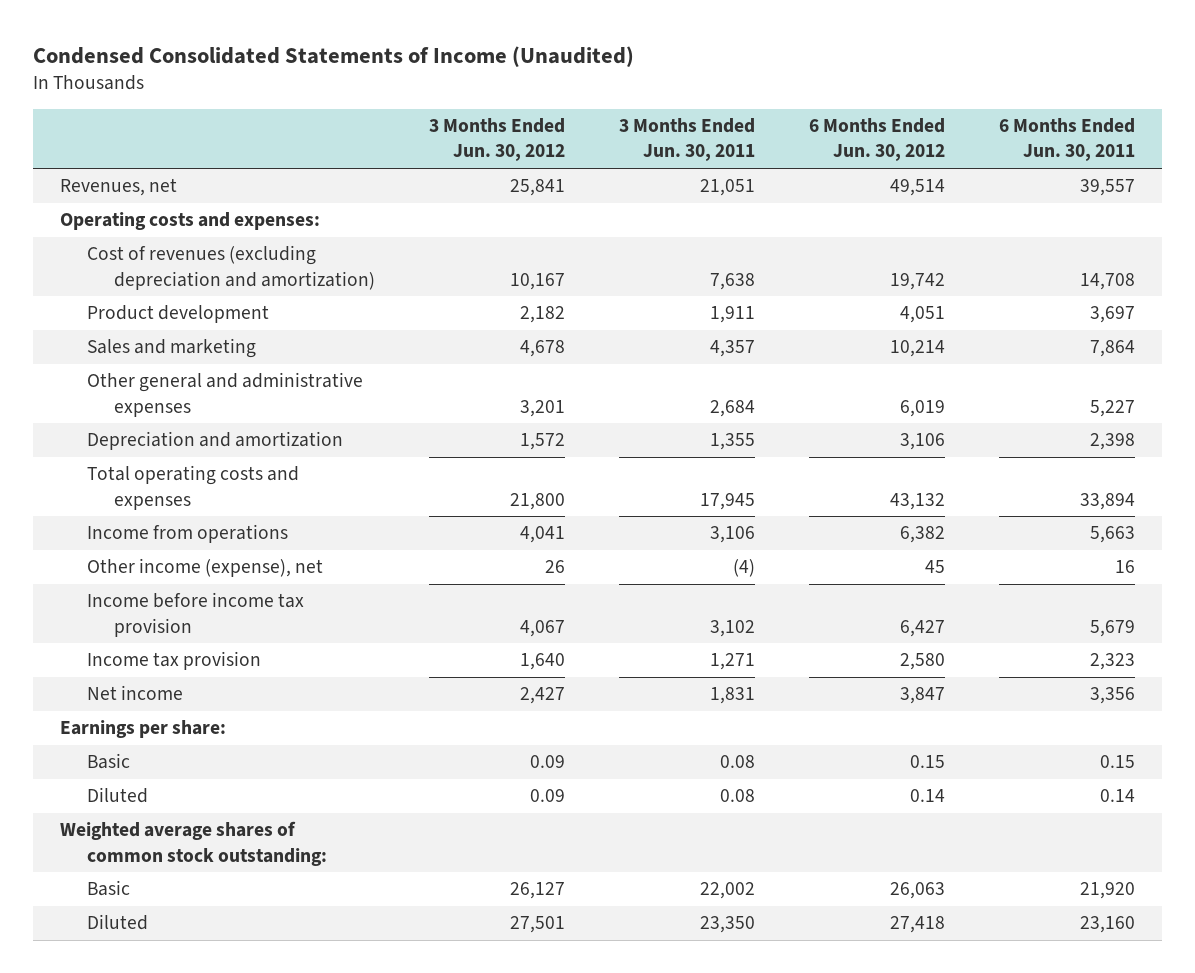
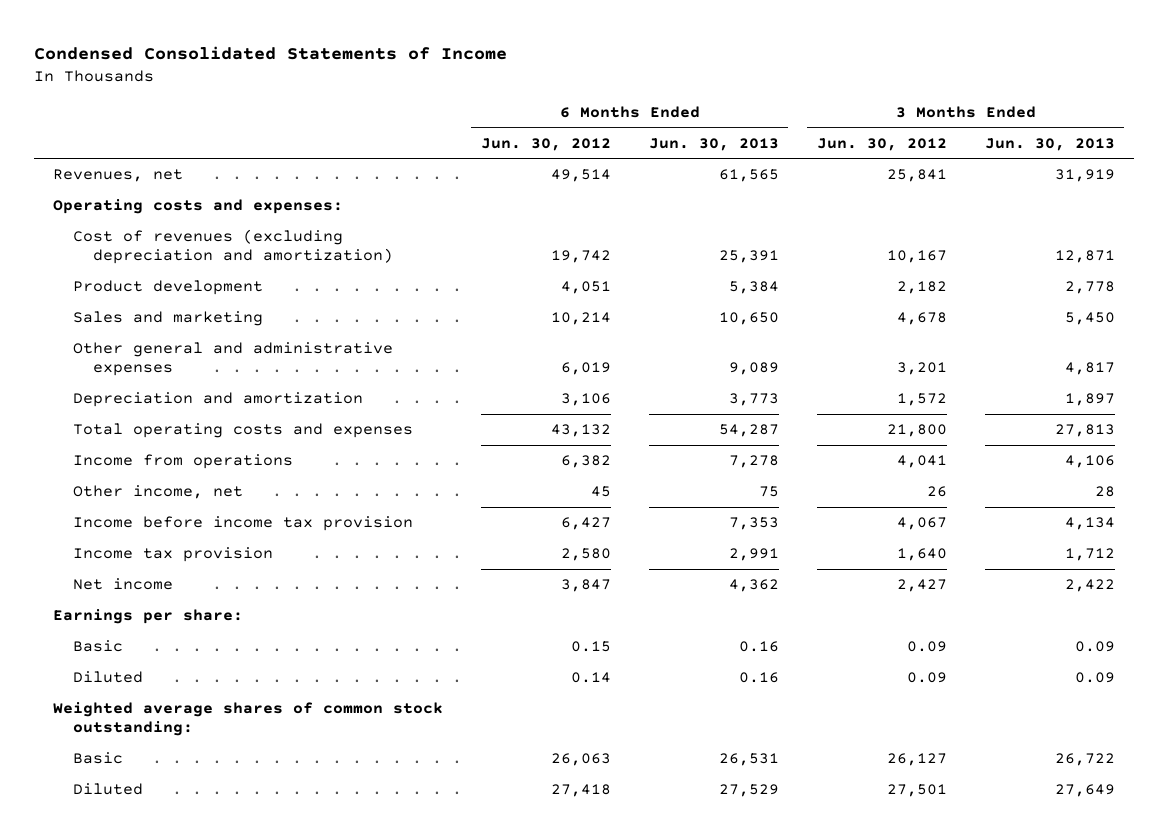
- Condensed Consolidated Statements of Income (Unaudited)
+ Condensed Consolidated Statements of Income
- | 3 Months Ended Jun. 30, 2012 | 3 Months Ended Jun. 30, 2011 | 6 Months Ended Jun. 30, 2012 | 6 Months Ended Jun. 30, 2011
+ | 6 Months Ended Jun. 30, 2012 | 6 Months Ended Jun. 30, 2013 | 3 Months Ended Jun. 30, 2012 | 3 Months Ended Jun. 30, 2013
- Other income (expense), net | 26 | (4) | 45 | 16
+ Other income, net | 45 | 75 | 26 | 28

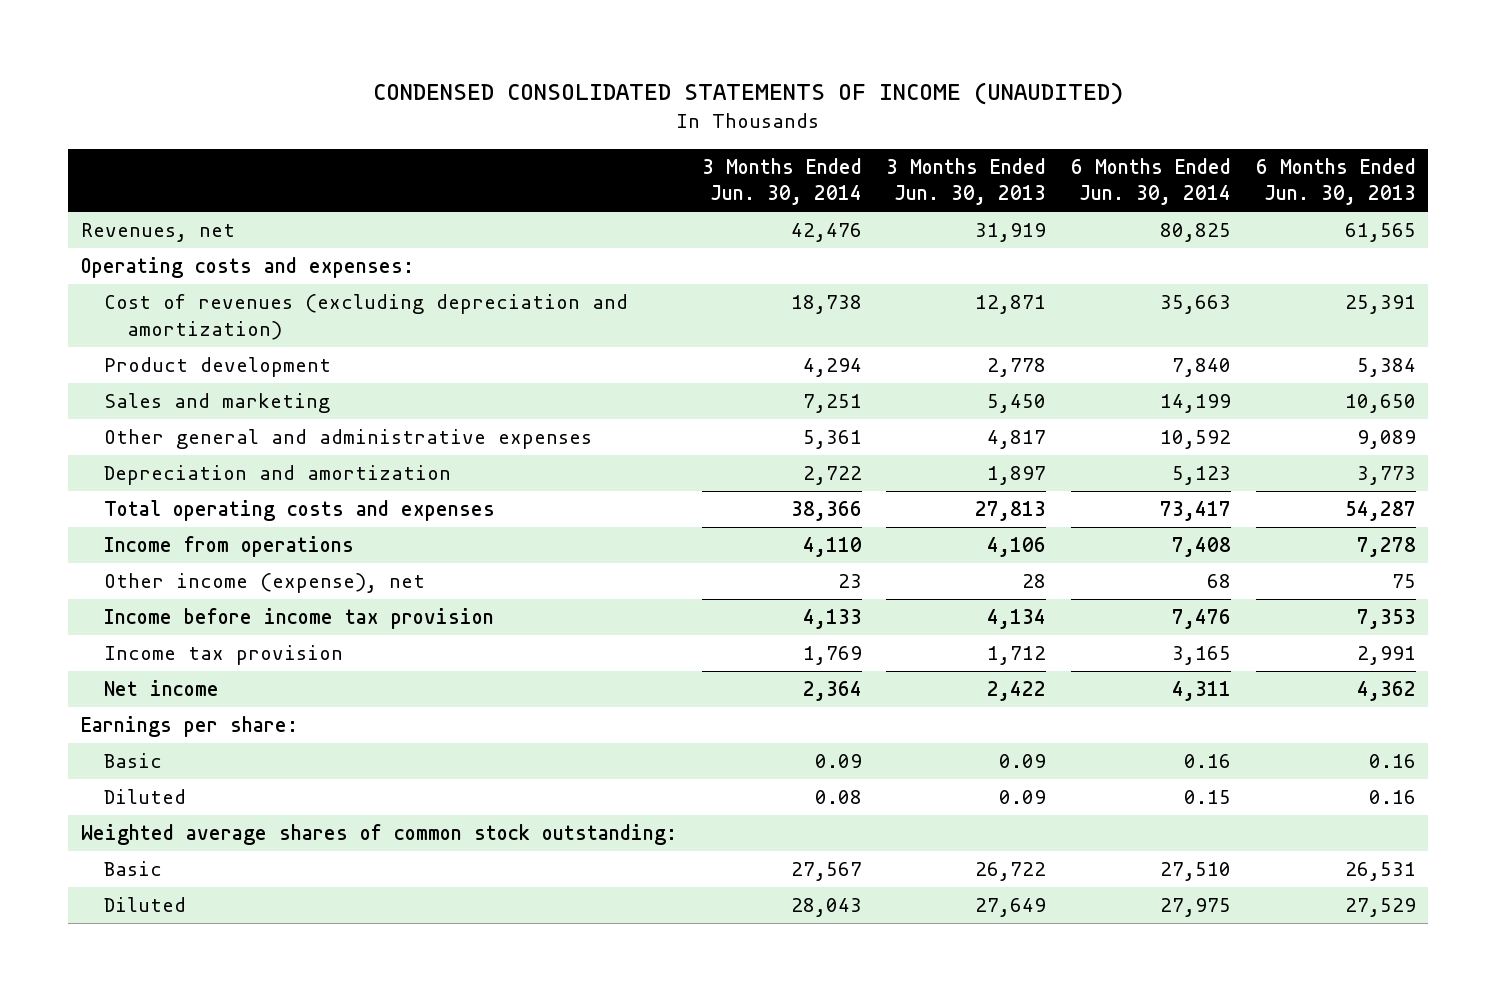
- Condensed Consolidated Statements of Income
+ CONDENSED CONSOLIDATED STATEMENTS OF INCOME (UNAUDITED)
- | 6 Months Ended Jun. 30, 2012 | 6 Months Ended Jun. 30, 2013 | 3 Months Ended Jun. 30, 2012 | 3 Months Ended Jun. 30, 2013
+ | 3 Months Ended Jun. 30, 2014 | 3 Months Ended Jun. 30, 2013 | 6 Months Ended Jun. 30, 2014 | 6 Months Ended Jun. 30, 2013
- Other income, net | 45 | 75 | 26 | 28
+ Other income (expense), net | 23 | 28 | 68 | 75

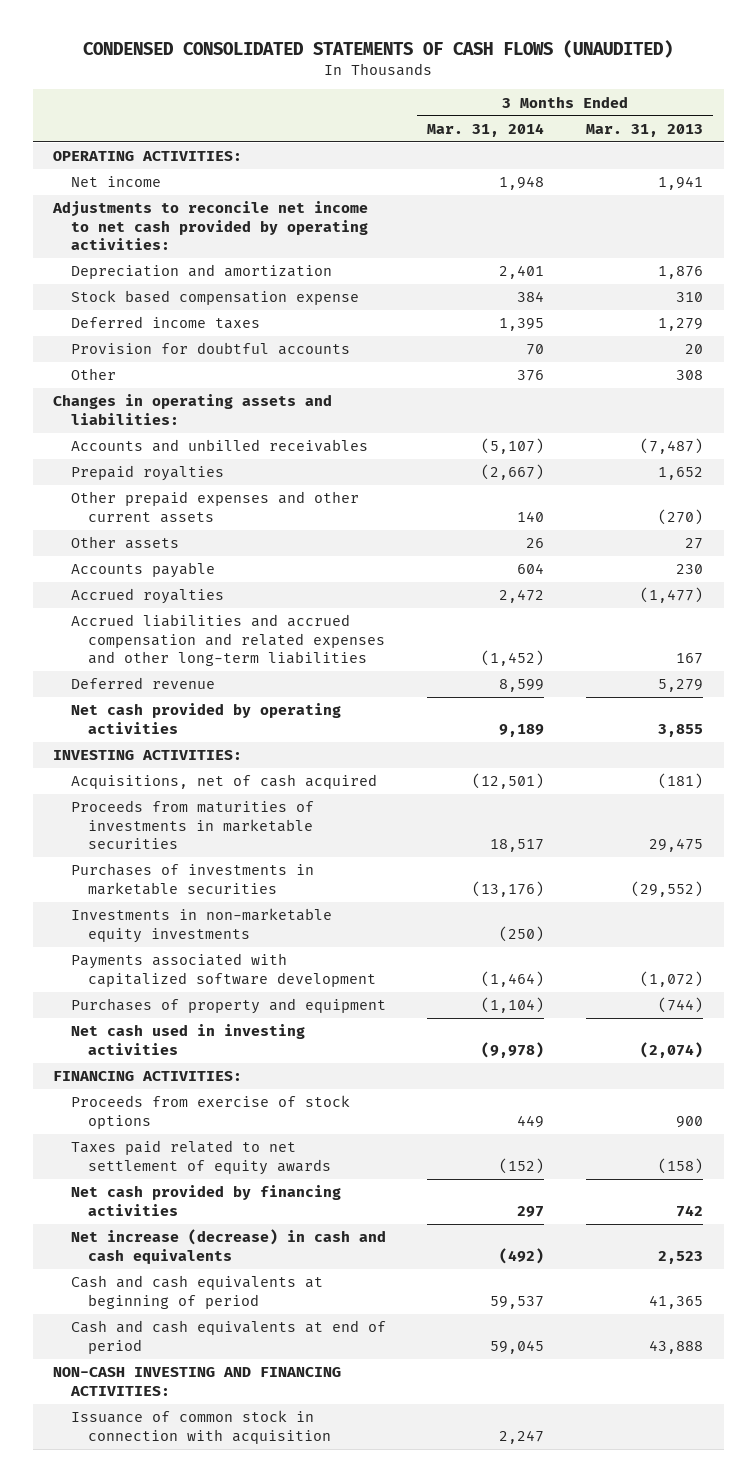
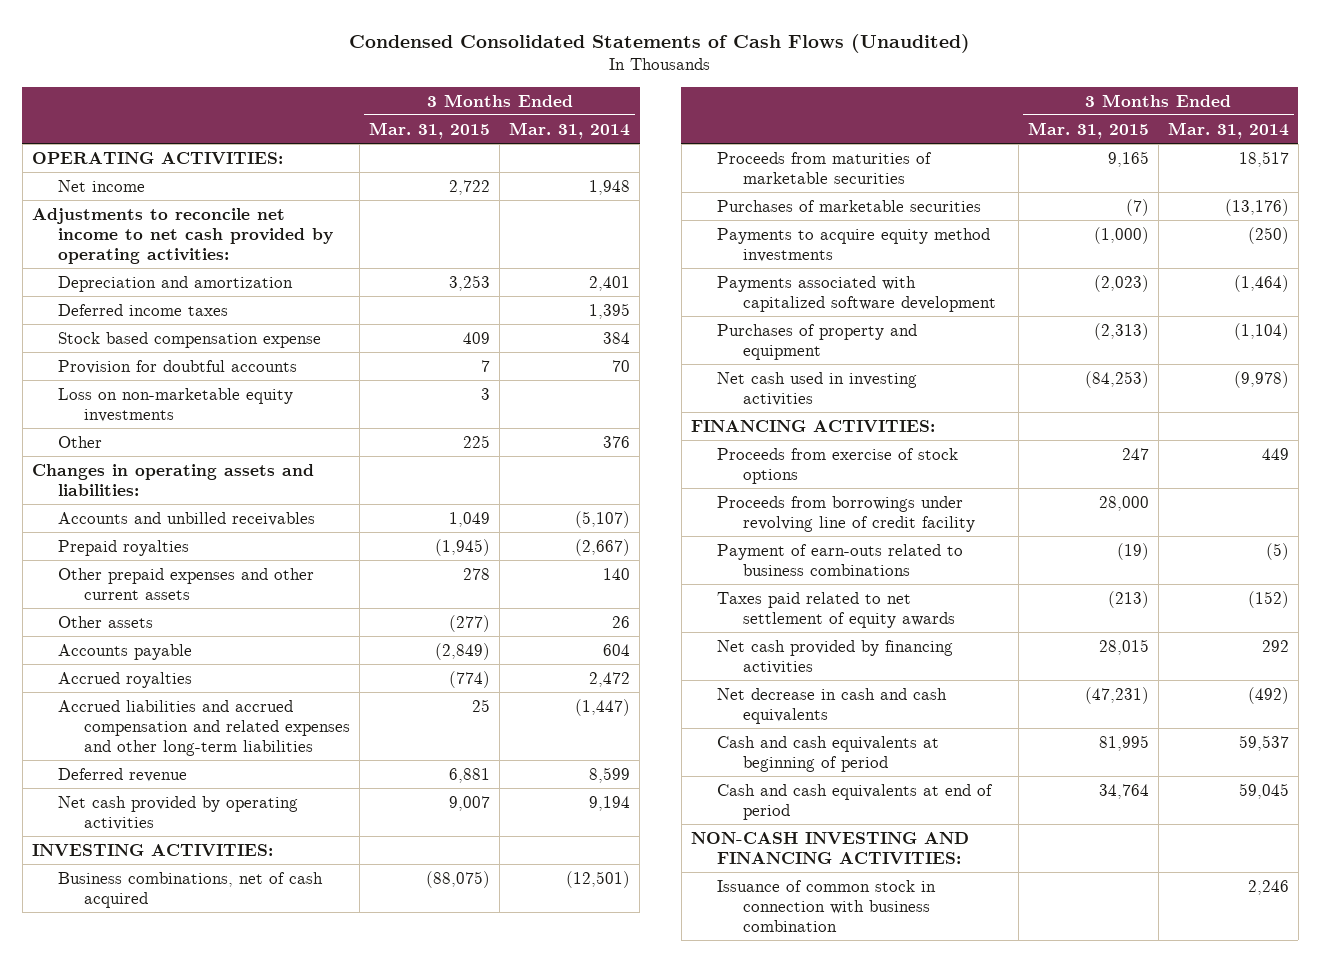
- CONDENSED CONSOLIDATED STATEMENTS OF CASH FLOWS (UNAUDITED)
+ Condensed Consolidated Statements of Cash Flows (Unaudited)
- | 3 Months Ended Mar. 31, 2014 | 3 Months Ended Mar. 31, 2013
+ | 3 Months Ended Mar. 31, 2015 | 3 Months Ended Mar. 31, 2014
moved down: Stock based compensation expense | 409 | 384
+ Loss on non-marketable equity investments | 3 |
- Accrued liabilities and accrued compensation and related expenses and other long-term liabilities | (1,452) | 167
+ Accrued liabilities and accrued compensation and related expenses and other long-term liabilities | 25 | (1,447)
- Net cash provided by operating activities | 9,189 | 3,855
+ Net cash provided by operating activities | 9,007 | 9,194
- Acquisitions, net of cash acquired | (12,501) | (181)
- Proceeds from maturities of investments in marketable securities | 18,517 | 29,475
- Purchases of investments in marketable securities | (13,176) | (29,552)
- Investments in non-marketable equity investments | (250) |
+ Business combinations, net of cash acquired | (88,075) | (12,501)
+ Proceeds from maturities of marketable securities | 9,165 | 18,517
+ Purchases of marketable securities | (7) | (13,176)
+ Payments to acquire equity method investments | (1,000) | (250)
+ Proceeds from borrowings under revolving line of credit facility | 28,000 |
+ Payment of earn-outs related to business combinations | (19) | (5)
- Net cash provided by financing activities | 297 | 742
- Net increase (decrease) in cash and cash equivalents | (492) | 2,523
+ Net cash provided by financing activities | 28,015 | 292
+ Net decrease in cash and cash equivalents | (47,231) | (492)
- Issuance of common stock in connection with acquisition | 2,247 |
+ Issuance of common stock in connection with business combination | | 2,246

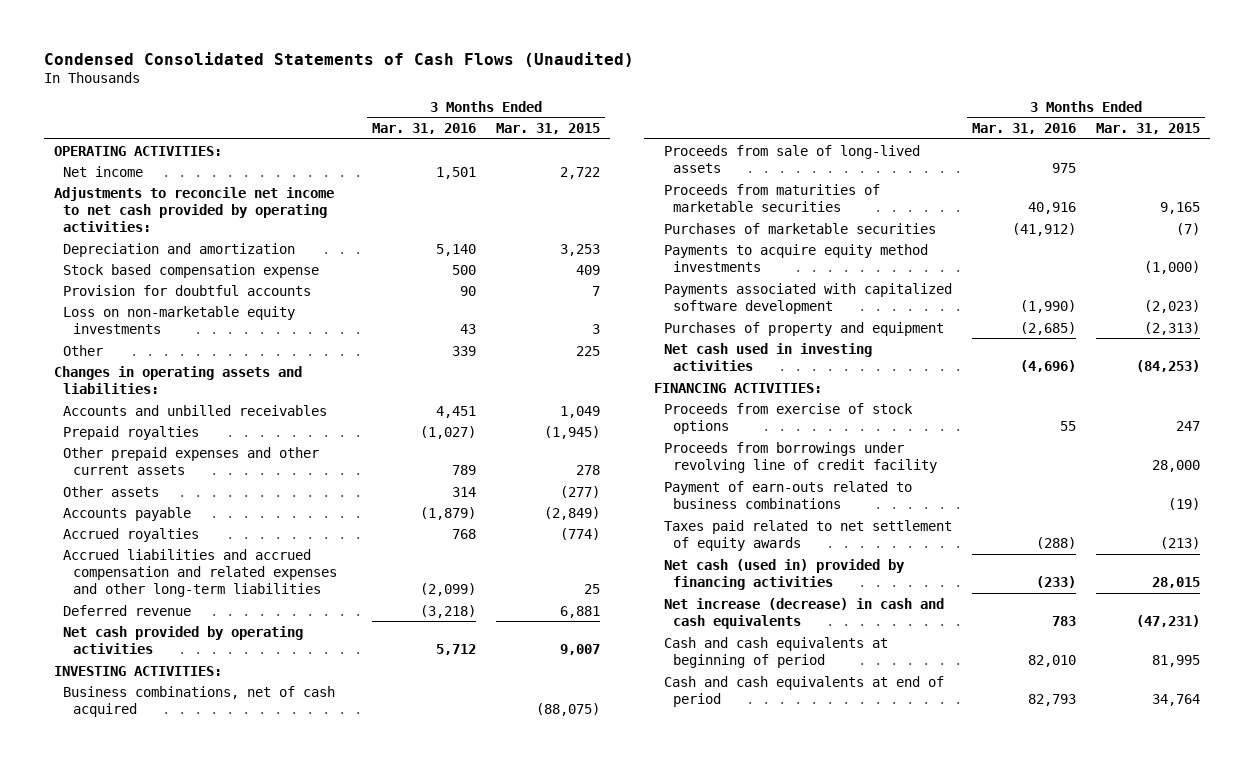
- | 3 Months Ended Mar. 31, 2015 | 3 Months Ended Mar. 31, 2014
+ | 3 Months Ended Mar. 31, 2016 | 3 Months Ended Mar. 31, 2015
- Deferred income taxes | | 1,395
+ Proceeds from sale of long-lived assets | 975 |
- Net cash provided by financing activities | 28,015 | 292
- Net decrease in cash and cash equivalents | (47,231) | (492)
+ Net cash (used in) provided by financing activities | (233) | 28,015
+ Net increase (decrease) in cash and cash equivalents | 783 | (47,231)
- NON-CASH INVESTING AND FINANCING ACTIVITIES:
- Issuance of common stock in connection with business combination | | 2,246

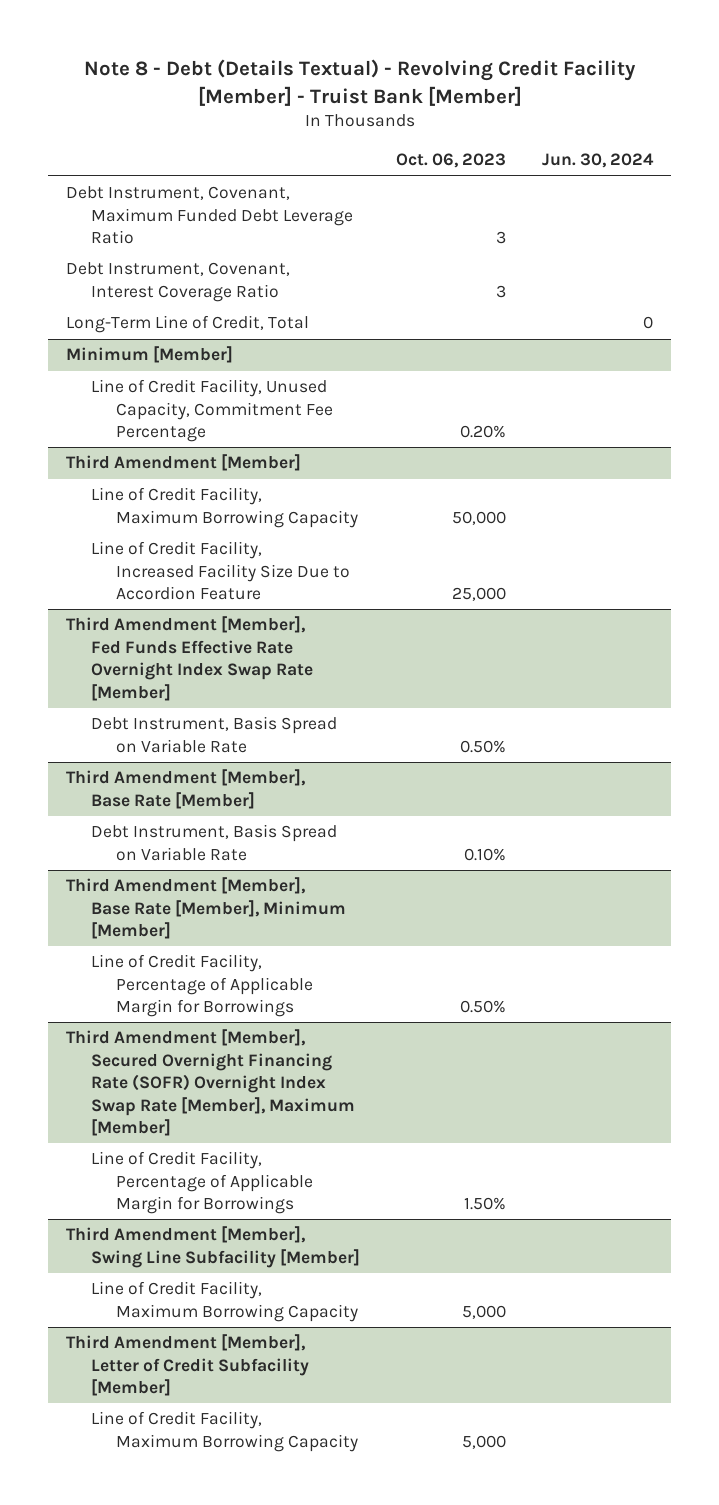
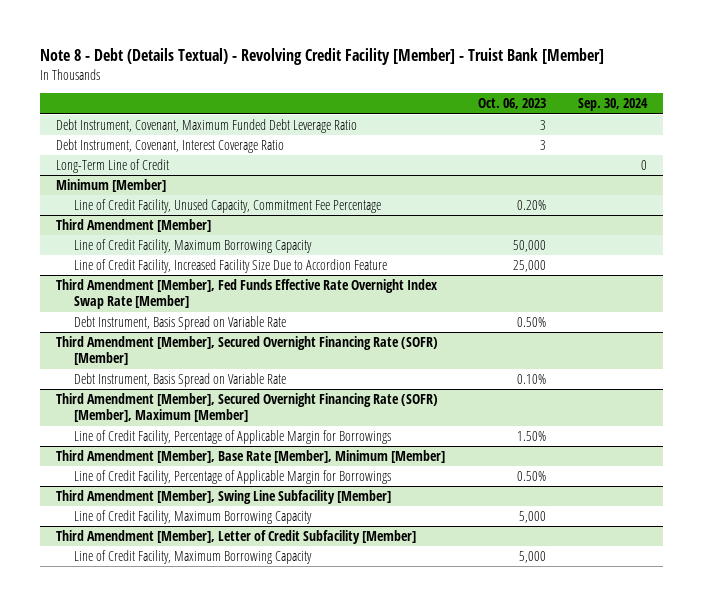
- | Oct. 06, 2023 | Jun. 30, 2024
+ | Oct. 06, 2023 | Sep. 30, 2024
- Long-Term Line of Credit, Total | | 0
+ Long-Term Line of Credit | | 0
- Third Amendment [Member], Base Rate [Member]
+ Third Amendment [Member], Secured Overnight Financing Rate (SOFR) [Member]
+ Third Amendment [Member], Secured Overnight Financing Rate (SOFR) [Member], Maximum [Member]
+ Line of Credit Facility, Percentage of Applicable Margin for Borrowings | 1.50% |
- Third Amendment [Member], Secured Overnight Financing Rate (SOFR) Overnight Index Swap Rate [Member], Maximum [Member]
- Line of Credit Facility, Percentage of Applicable Margin for Borrowings | 1.50% |

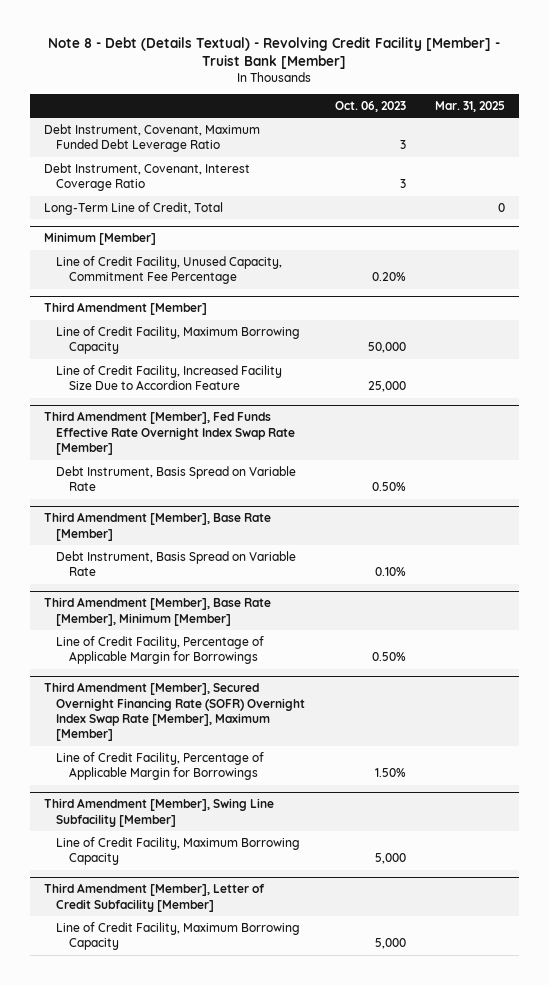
- | Oct. 06, 2023 | Sep. 30, 2024
+ | Oct. 06, 2023 | Mar. 31, 2025
- Long-Term Line of Credit | | 0
+ Long-Term Line of Credit, Total | | 0
- Third Amendment [Member], Secured Overnight Financing Rate (SOFR) [Member]
+ Third Amendment [Member], Base Rate [Member]
- Third Amendment [Member], Secured Overnight Financing Rate (SOFR) [Member], Maximum [Member]
- Line of Credit Facility, Percentage of Applicable Margin for Borrowings | 1.50% |
+ Third Amendment [Member], Secured Overnight Financing Rate (SOFR) Overnight Index Swap Rate [Member], Maximum [Member]
+ Line of Credit Facility, Percentage of Applicable Margin for Borrowings | 1.50% |

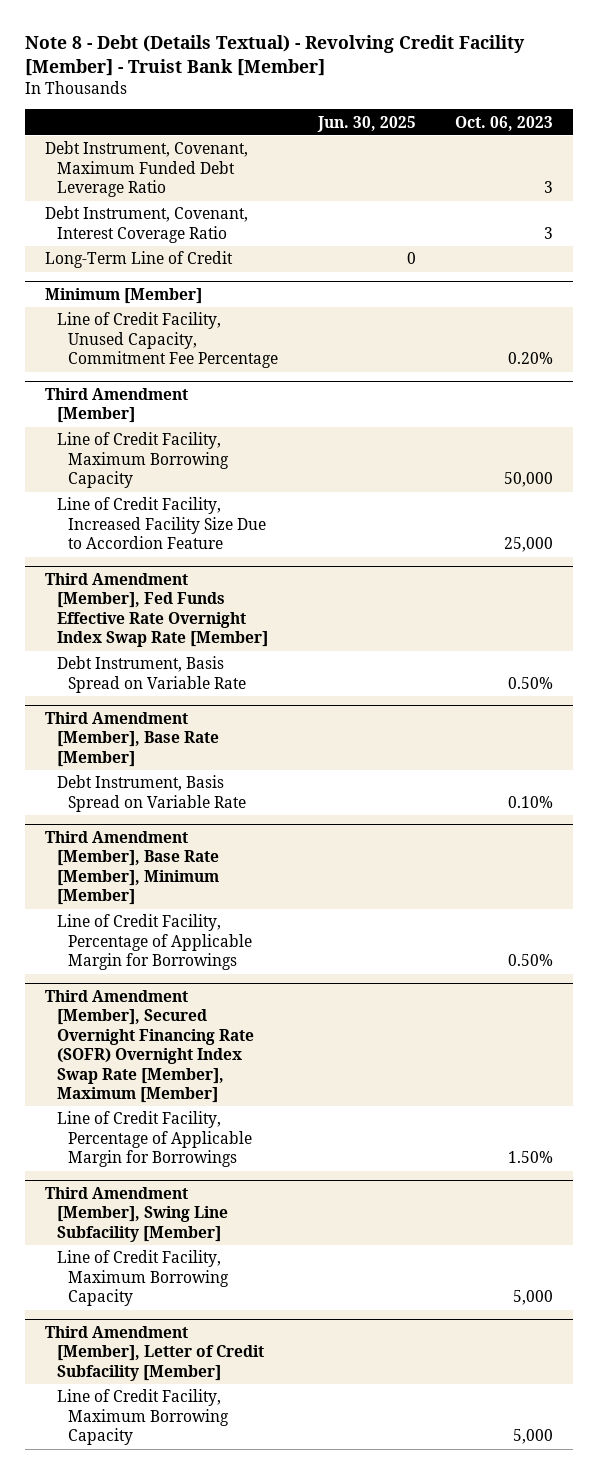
- | Oct. 06, 2023 | Mar. 31, 2025
+ | Jun. 30, 2025 | Oct. 06, 2023
- Long-Term Line of Credit, Total | | 0
+ Long-Term Line of Credit | 0 |

